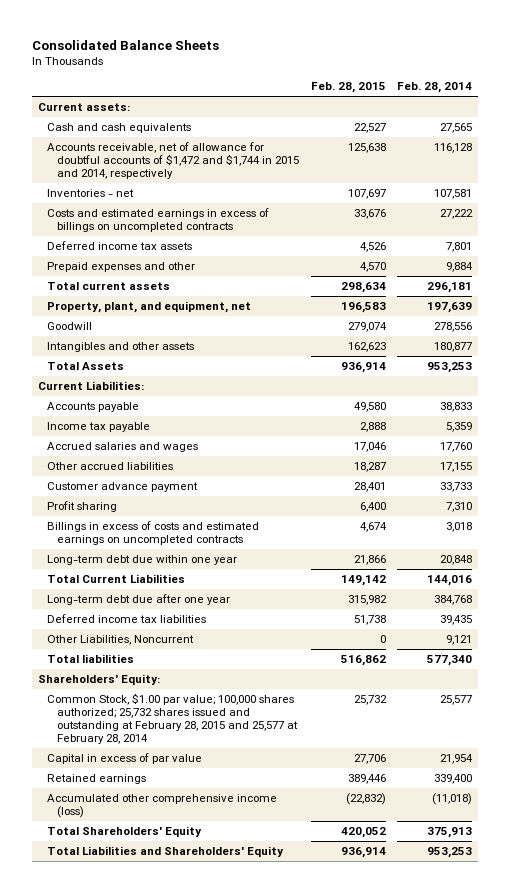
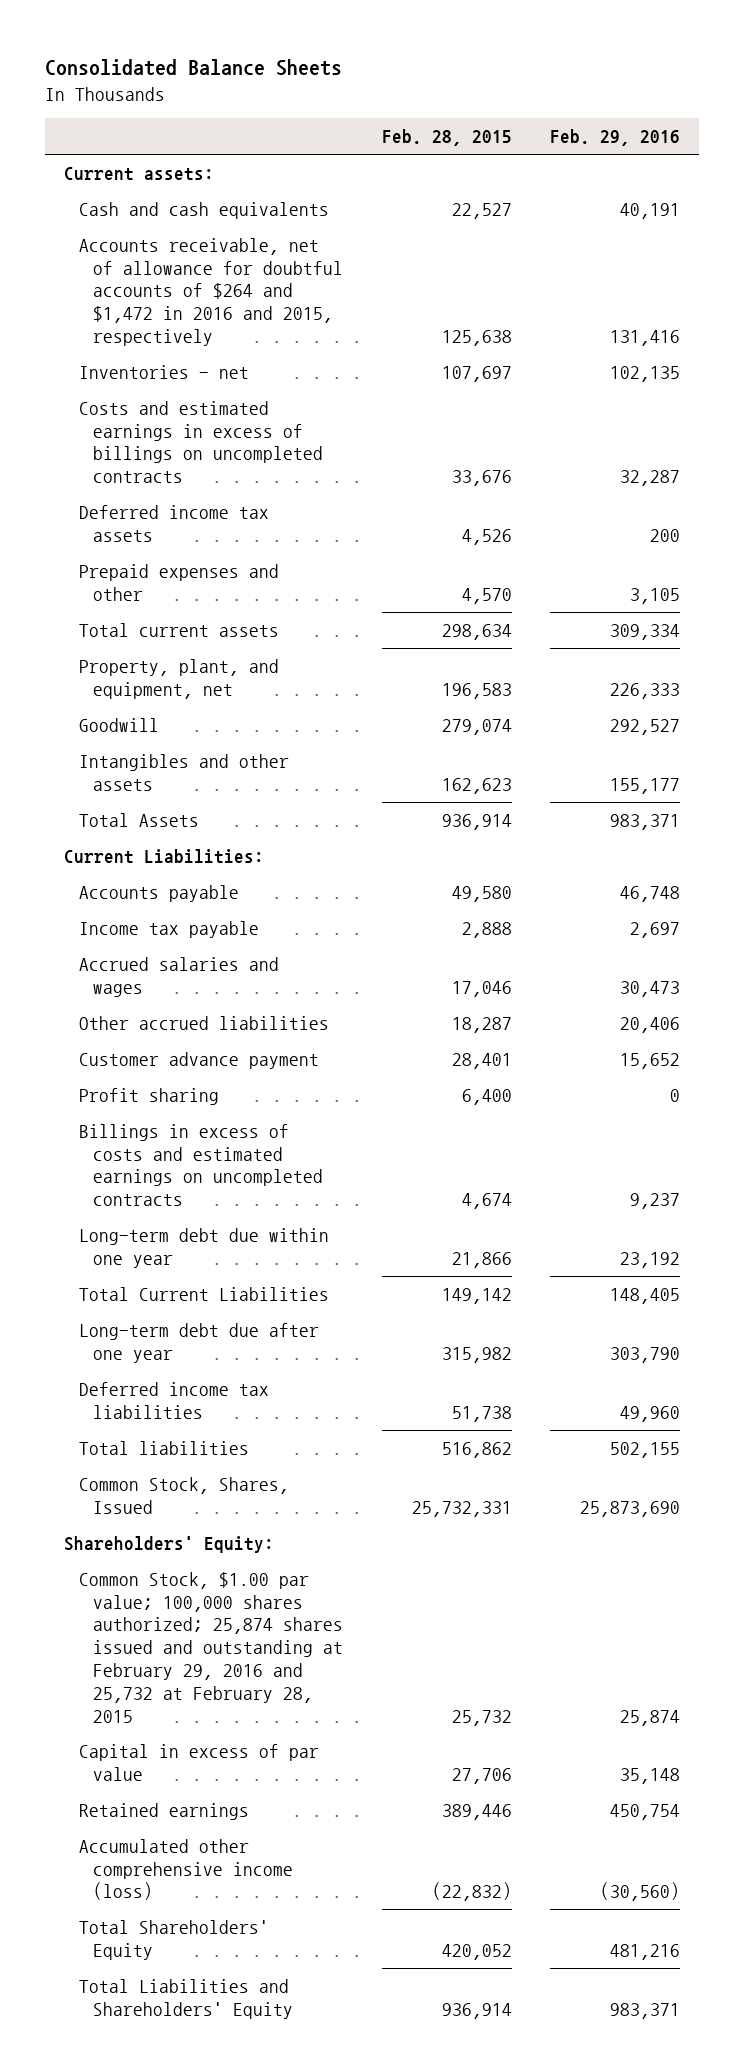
- | Feb. 28, 2015 | Feb. 28, 2014
+ | Feb. 28, 2015 | Feb. 29, 2016
- Accounts receivable, net of allowance for doubtful accounts of $1,472 and $1,744 in 2015 and 2014, respectively | 125,638 | 116,128
+ Accounts receivable, net of allowance for doubtful accounts of $264 and $1,472 in 2016 and 2015, respectively | 125,638 | 131,416
- Other Liabilities, Noncurrent | 0 | 9,121
+ Common Stock, Shares, Issued | 25,732,331 | 25,873,690
- Common Stock, $1.00 par value; 100,000 shares authorized; 25,732 shares issued and outstanding at February 28, 2015 and 25,577 at February 28, 2014 | 25,732 | 25,577
+ Common Stock, $1.00 par value; 100,000 shares authorized; 25,874 shares issued and outstanding at February 29, 2016 and 25,732 at February 28, 2015 | 25,732 | 25,874

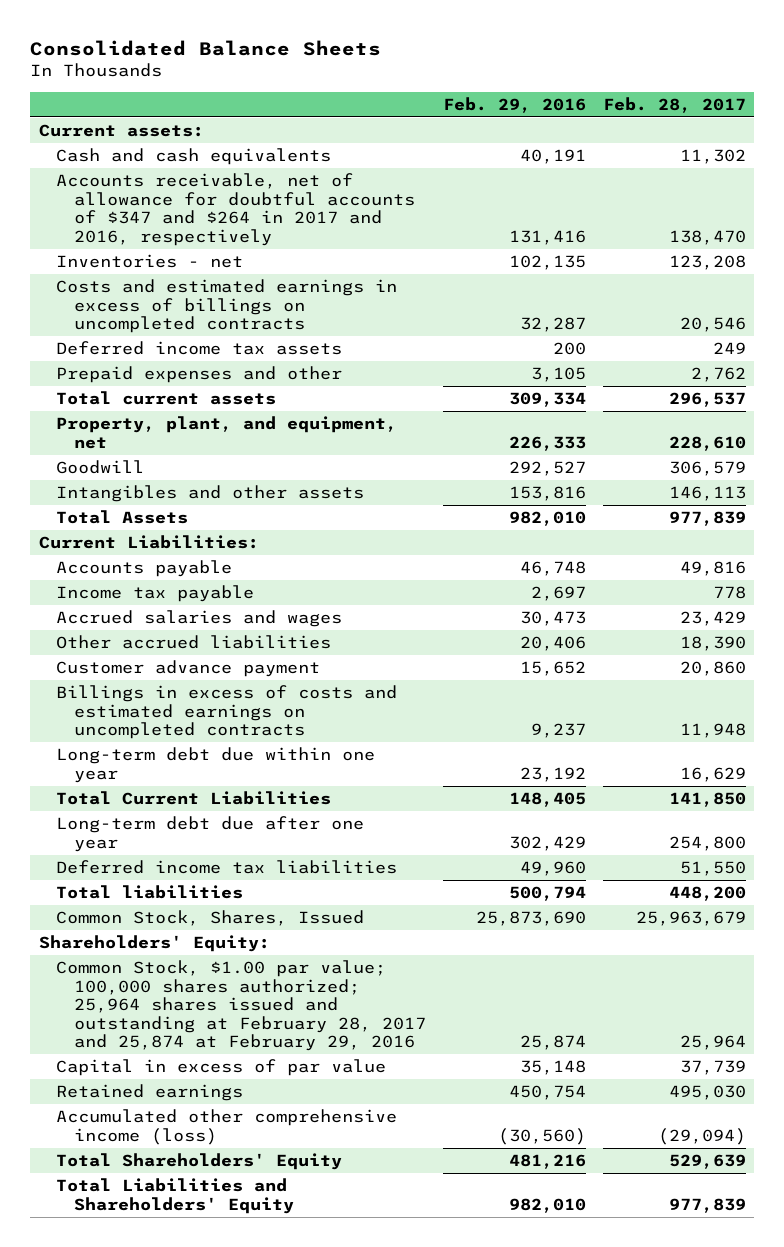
- | Feb. 28, 2015 | Feb. 29, 2016
+ | Feb. 29, 2016 | Feb. 28, 2017
- Accounts receivable, net of allowance for doubtful accounts of $264 and $1,472 in 2016 and 2015, respectively | 125,638 | 131,416
+ Accounts receivable, net of allowance for doubtful accounts of $347 and $264 in 2017 and 2016, respectively | 131,416 | 138,470
- Intangibles and other assets | 162,623 | 155,177
- Total Assets | 936,914 | 983,371
+ Intangibles and other assets | 153,816 | 146,113
+ Total Assets | 982,010 | 977,839
- Profit sharing | 6,400 | 0
- Long-term debt due after one year | 315,982 | 303,790
+ Long-term debt due after one year | 302,429 | 254,800
- Total liabilities | 516,862 | 502,155
+ Total liabilities | 500,794 | 448,200
- Common Stock, $1.00 par value; 100,000 shares authorized; 25,874 shares issued and outstanding at February 29, 2016 and 25,732 at February 28, 2015 | 25,732 | 25,874
+ Common Stock, $1.00 par value; 100,000 shares authorized; 25,964 shares issued and outstanding at February 28, 2017 and 25,874 at February 29, 2016 | 25,874 | 25,964
- Total Liabilities and Shareholders' Equity | 936,914 | 983,371
+ Total Liabilities and Shareholders' Equity | 982,010 | 977,839

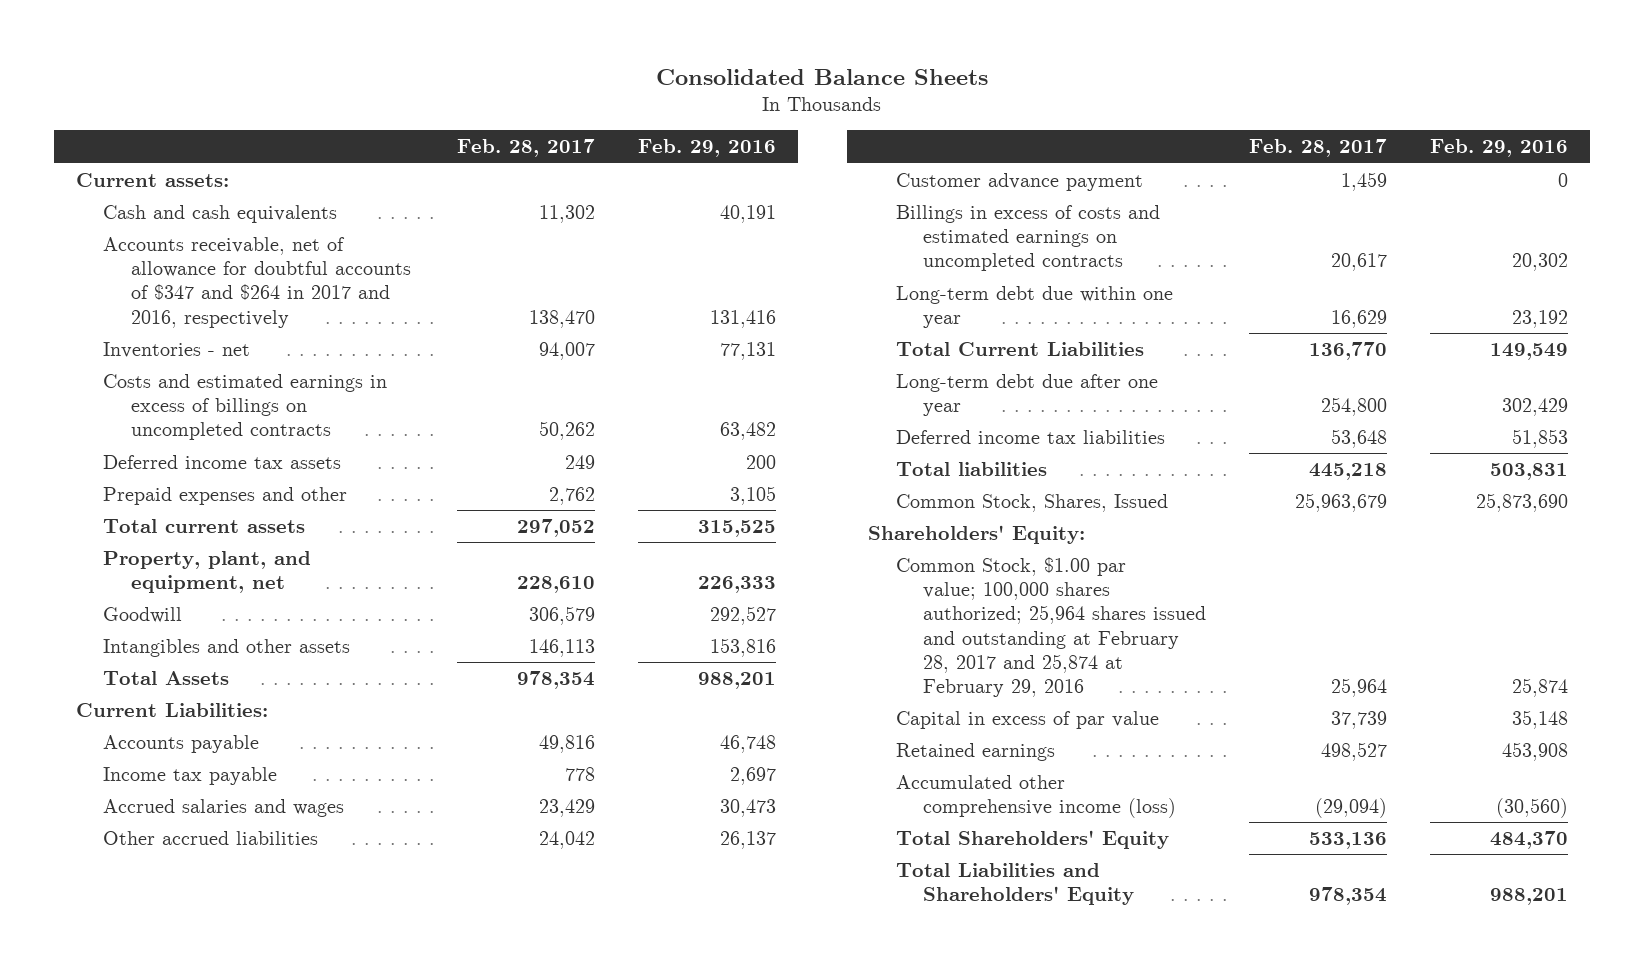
- | Feb. 29, 2016 | Feb. 28, 2017
+ | Feb. 28, 2017 | Feb. 29, 2016
- Inventories - net | 102,135 | 123,208
- Costs and estimated earnings in excess of billings on uncompleted contracts | 32,287 | 20,546
+ Inventories - net | 94,007 | 77,131
+ Costs and estimated earnings in excess of billings on uncompleted contracts | 50,262 | 63,482
- Total current assets | 309,334 | 296,537
+ Total current assets | 297,052 | 315,525
- Total Assets | 982,010 | 977,839
+ Total Assets | 978,354 | 988,201
- Other accrued liabilities | 20,406 | 18,390
- Customer advance payment | 15,652 | 20,860
- Billings in excess of costs and estimated earnings on uncompleted contracts | 9,237 | 11,948
+ Other accrued liabilities | 24,042 | 26,137
+ Customer advance payment | 1,459 | 0
+ Billings in excess of costs and estimated earnings on uncompleted contracts | 20,617 | 20,302
- Total Current Liabilities | 148,405 | 141,850
+ Total Current Liabilities | 136,770 | 149,549
- Deferred income tax liabilities | 49,960 | 51,550
- Total liabilities | 500,794 | 448,200
+ Deferred income tax liabilities | 53,648 | 51,853
+ Total liabilities | 445,218 | 503,831
- Retained earnings | 450,754 | 495,030
+ Retained earnings | 498,527 | 453,908
- Total Shareholders' Equity | 481,216 | 529,639
- Total Liabilities and Shareholders' Equity | 982,010 | 977,839
+ Total Shareholders' Equity | 533,136 | 484,370
+ Total Liabilities and Shareholders' Equity | 978,354 | 988,201

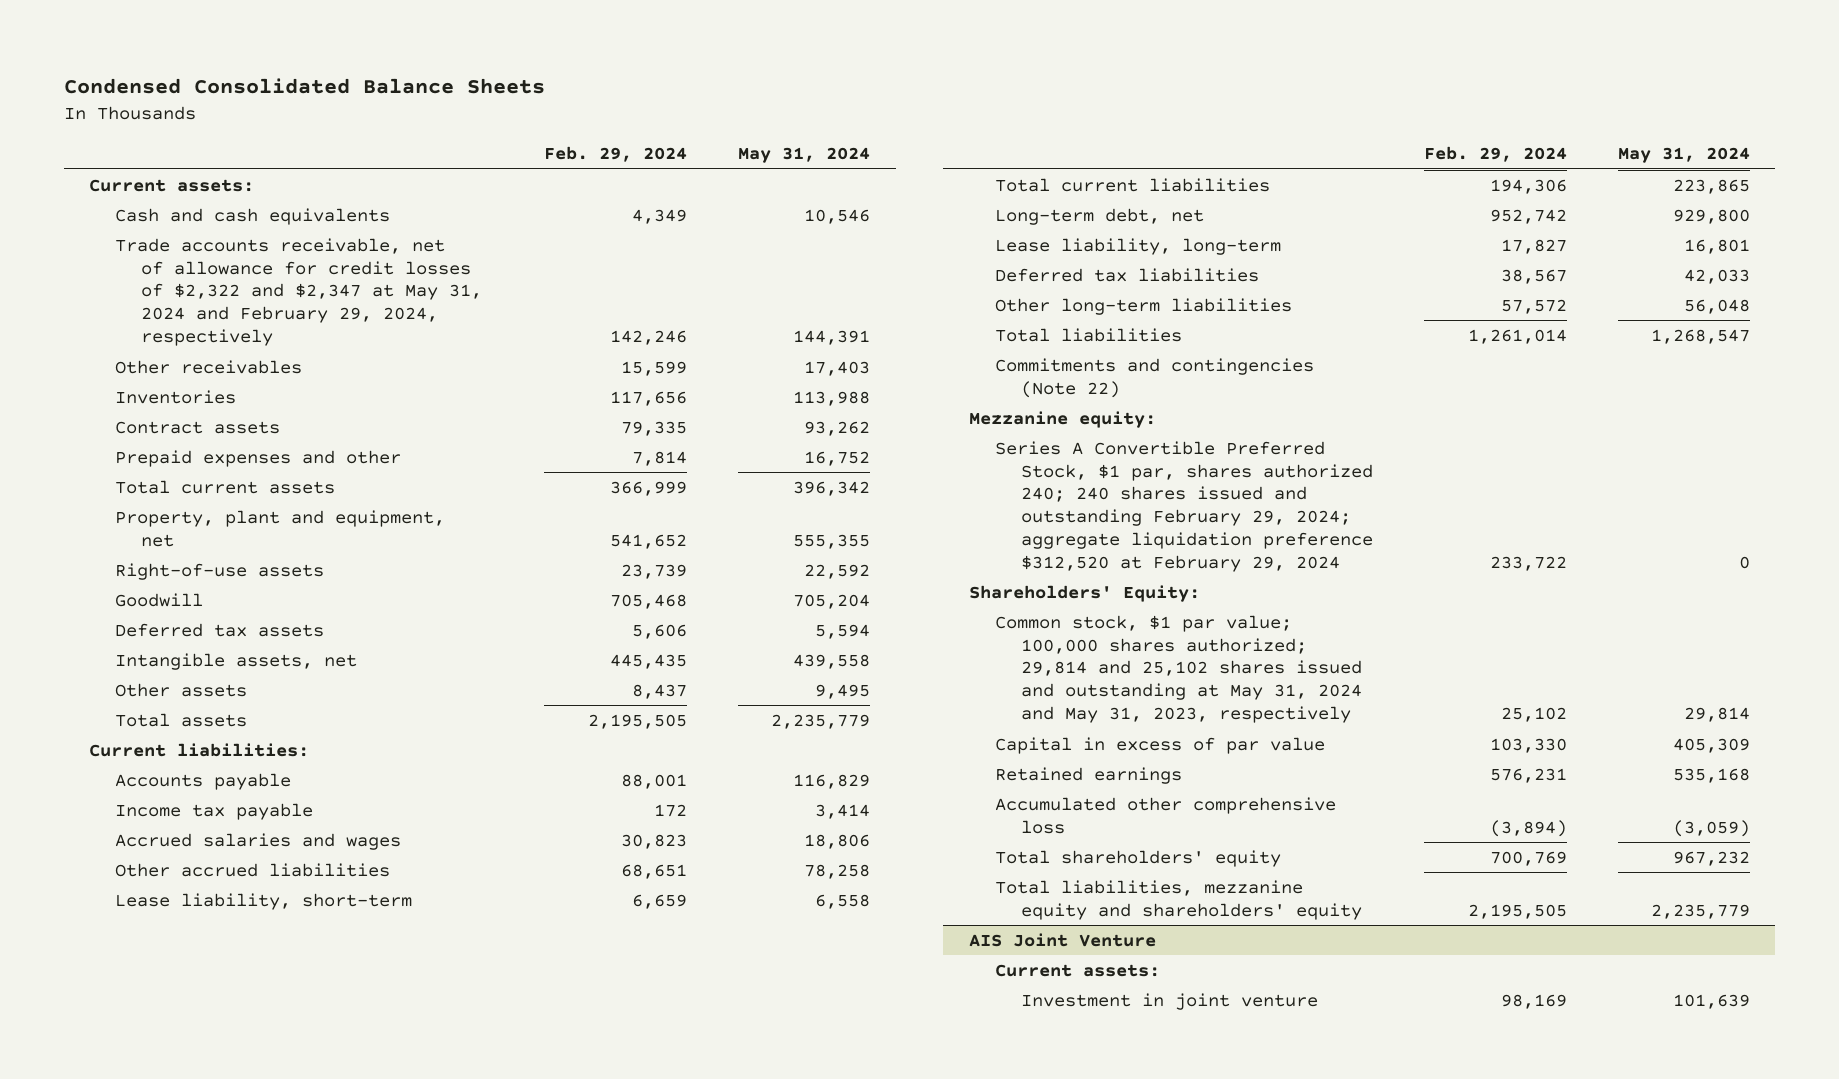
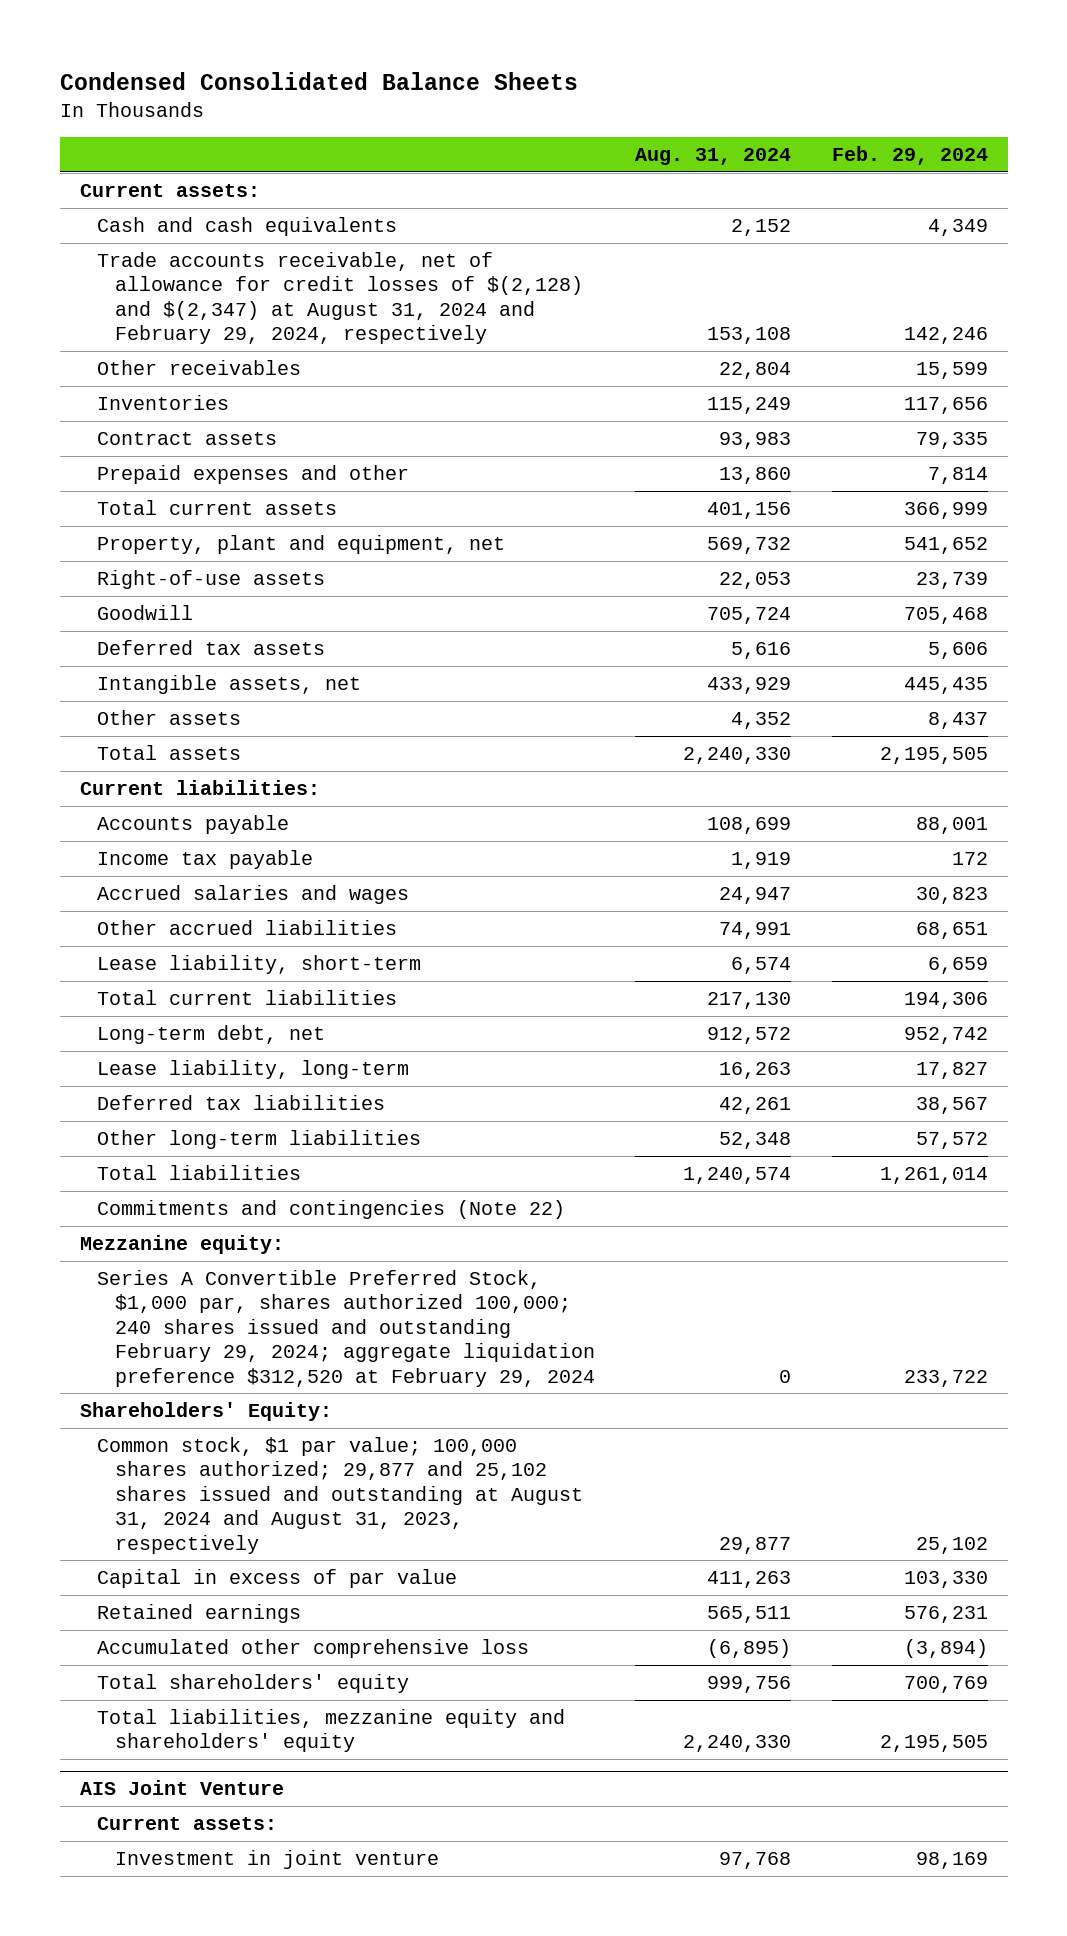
- | Feb. 29, 2024 | May 31, 2024
+ | Aug. 31, 2024 | Feb. 29, 2024
- Trade accounts receivable, net of allowance for credit losses of $2,322 and $2,347 at May 31, 2024 and February 29, 2024, respectively | 142,246 | 144,391
+ Trade accounts receivable, net of allowance for credit losses of $(2,128) and $(2,347) at August 31, 2024 and February 29, 2024, respectively | 153,108 | 142,246
- Series A Convertible Preferred Stock, $1 par, shares authorized 240; 240 shares issued and outstanding February 29, 2024; aggregate liquidation preference $312,520 at February 29, 2024 | 233,722 | 0
+ Series A Convertible Preferred Stock, $1,000 par, shares authorized 100,000; 240 shares issued and outstanding February 29, 2024; aggregate liquidation preference $312,520 at February 29, 2024 | 0 | 233,722
- Common stock, $1 par value; 100,000 shares authorized; 29,814 and 25,102 shares issued and outstanding at May 31, 2024 and May 31, 2023, respectively | 25,102 | 29,814
+ Common stock, $1 par value; 100,000 shares authorized; 29,877 and 25,102 shares issued and outstanding at August 31, 2024 and August 31, 2023, respectively | 29,877 | 25,102

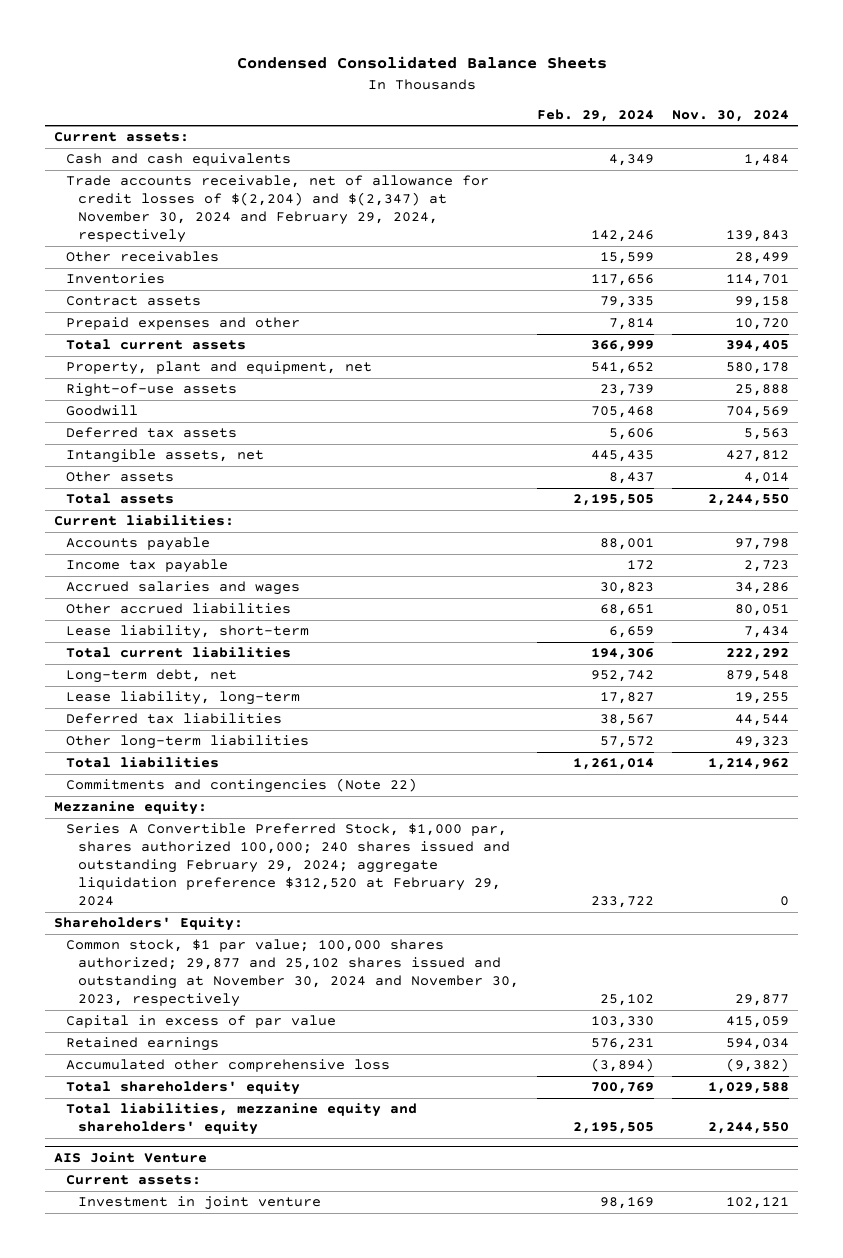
- | Aug. 31, 2024 | Feb. 29, 2024
+ | Feb. 29, 2024 | Nov. 30, 2024
- Trade accounts receivable, net of allowance for credit losses of $(2,128) and $(2,347) at August 31, 2024 and February 29, 2024, respectively | 153,108 | 142,246
+ Trade accounts receivable, net of allowance for credit losses of $(2,204) and $(2,347) at November 30, 2024 and February 29, 2024, respectively | 142,246 | 139,843
- Common stock, $1 par value; 100,000 shares authorized; 29,877 and 25,102 shares issued and outstanding at August 31, 2024 and August 31, 2023, respectively | 29,877 | 25,102
+ Common stock, $1 par value; 100,000 shares authorized; 29,877 and 25,102 shares issued and outstanding at November 30, 2024 and November 30, 2023, respectively | 25,102 | 29,877

